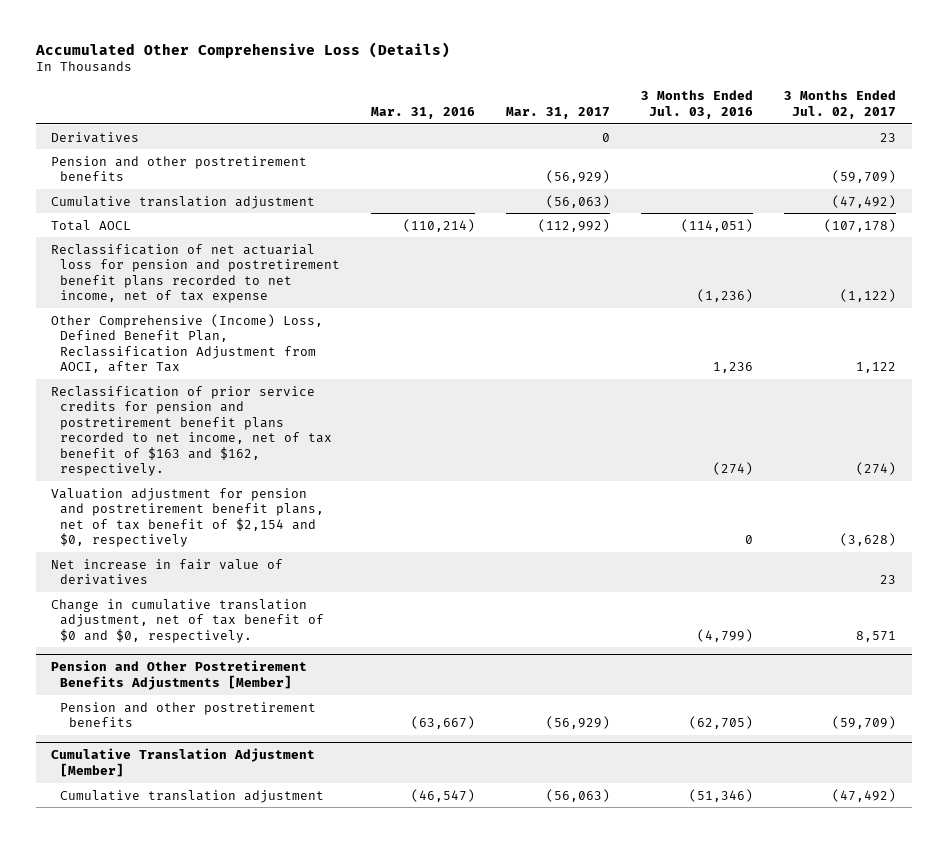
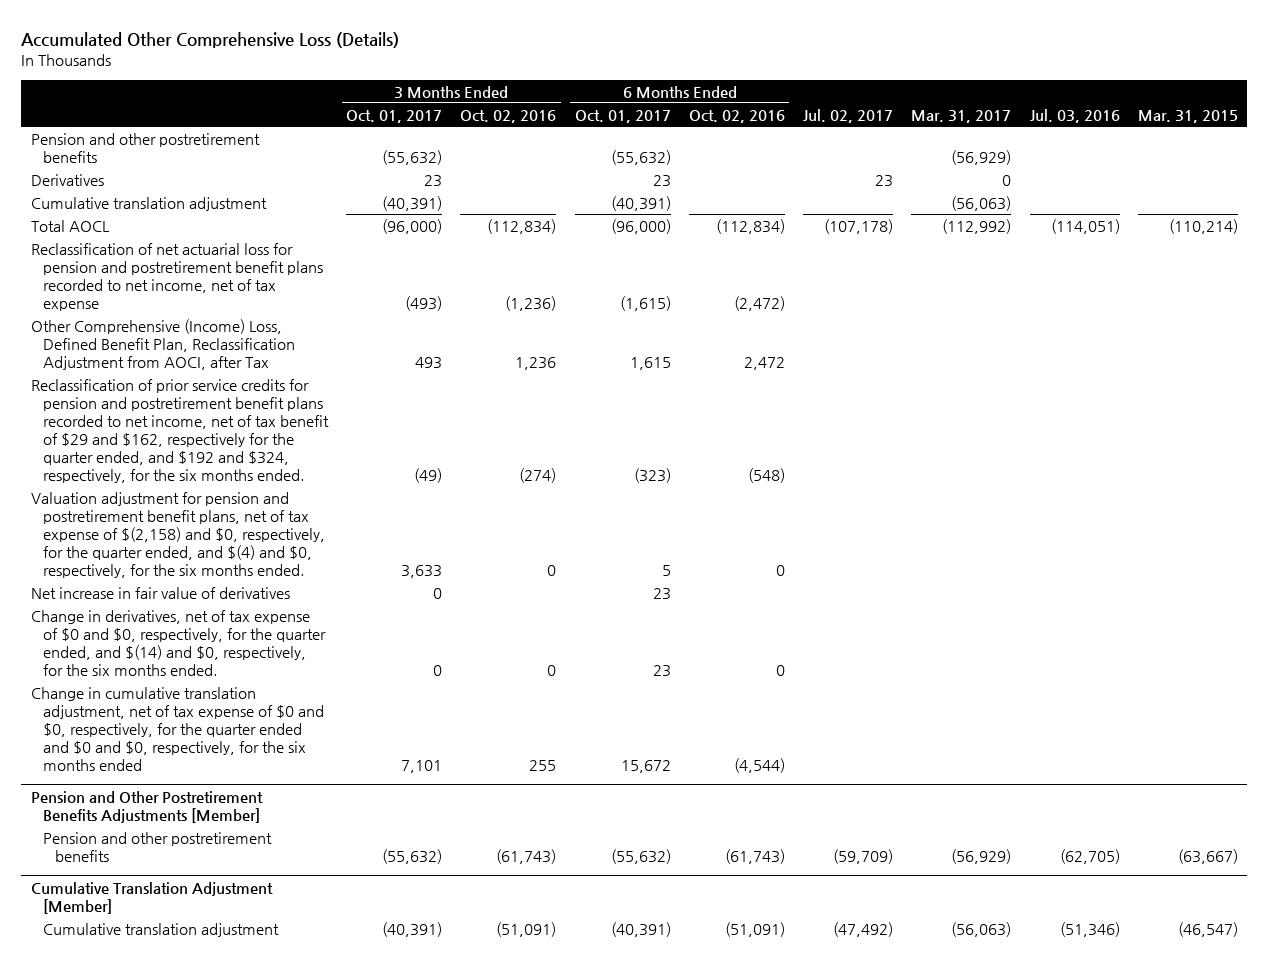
- | Mar. 31, 2016 | Mar. 31, 2017 | 3 Months Ended Jul. 03, 2016 | 3 Months Ended Jul. 02, 2017
+ | 3 Months Ended Oct. 01, 2017 | 3 Months Ended Oct. 02, 2016 | 6 Months Ended Oct. 01, 2017 | 6 Months Ended Oct. 02, 2016 | Jul. 02, 2017 | Mar. 31, 2017 | Jul. 03, 2016 | Mar. 31, 2015
moved down: Derivatives | 23 | | 23 | | 23 | 0 | |
- Reclassification of prior service credits for pension and postretirement benefit plans recorded to net income, net of tax benefit of $163 and $162, respectively. | | | (274) | (274)
- Valuation adjustment for pension and postretirement benefit plans, net of tax benefit of $2,154 and $0, respectively | | | 0 | (3,628)
+ Reclassification of prior service credits for pension and postretirement benefit plans recorded to net income, net of tax benefit of $29 and $162, respectively for the quarter ended, and $192 and $324, respectively, for the six months ended. | (49) | (274) | (323) | (548) | | | |
+ Valuation adjustment for pension and postretirement benefit plans, net of tax expense of $(2,158) and $0, respectively, for the quarter ended, and $(4) and $0, respectively, for the six months ended. | 3,633 | 0 | 5 | 0 | | | |
- Change in cumulative translation adjustment, net of tax benefit of $0 and $0, respectively. | | | (4,799) | 8,571
+ Change in derivatives, net of tax expense of $0 and $0, respectively, for the quarter ended, and $(14) and $0, respectively, for the six months ended. | 0 | 0 | 23 | 0 | | | |
+ Change in cumulative translation adjustment, net of tax expense of $0 and $0, respectively, for the quarter ended and $0 and $0, respectively, for the six months ended | 7,101 | 255 | 15,672 | (4,544) | | | |

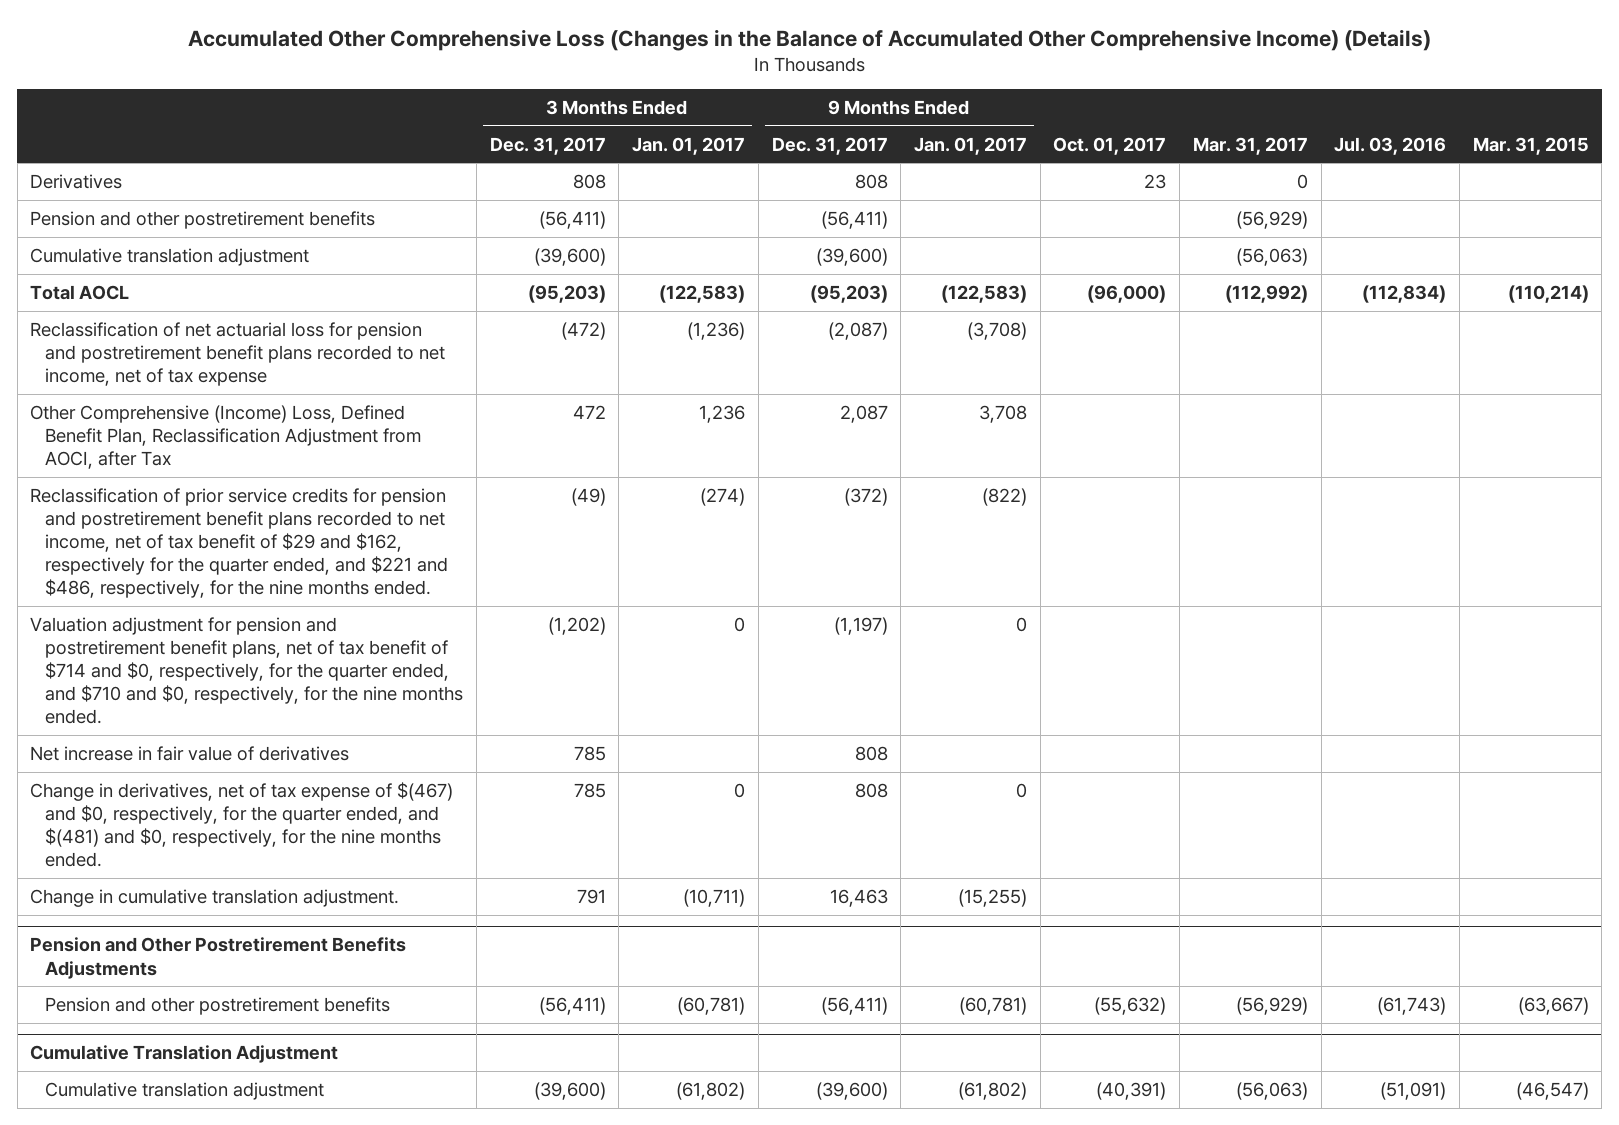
- Accumulated Other Comprehensive Loss (Details)
+ Accumulated Other Comprehensive Loss (Changes in the Balance of Accumulated Other Comprehensive Income) (Details)
- | 3 Months Ended Oct. 01, 2017 | 3 Months Ended Oct. 02, 2016 | 6 Months Ended Oct. 01, 2017 | 6 Months Ended Oct. 02, 2016 | Jul. 02, 2017 | Mar. 31, 2017 | Jul. 03, 2016 | Mar. 31, 2015
+ | 3 Months Ended Dec. 31, 2017 | 3 Months Ended Jan. 01, 2017 | 9 Months Ended Dec. 31, 2017 | 9 Months Ended Jan. 01, 2017 | Oct. 01, 2017 | Mar. 31, 2017 | Jul. 03, 2016 | Mar. 31, 2015
moved down: Pension and other postretirement benefits | (56,411) | | (56,411) | | | (56,929) | |
- Total AOCL | (96,000) | (112,834) | (96,000) | (112,834) | (107,178) | (112,992) | (114,051) | (110,214)
+ Total AOCL | (95,203) | (122,583) | (95,203) | (122,583) | (96,000) | (112,992) | (112,834) | (110,214)
- Reclassification of prior service credits for pension and postretirement benefit plans recorded to net income, net of tax benefit of $29 and $162, respectively for the quarter ended, and $192 and $324, respectively, for the six months ended. | (49) | (274) | (323) | (548) | | | |
- Valuation adjustment for pension and postretirement benefit plans, net of tax expense of $(2,158) and $0, respectively, for the quarter ended, and $(4) and $0, respectively, for the six months ended. | 3,633 | 0 | 5 | 0 | | | |
+ Reclassification of prior service credits for pension and postretirement benefit plans recorded to net income, net of tax benefit of $29 and $162, respectively for the quarter ended, and $221 and $486, respectively, for the nine months ended. | (49) | (274) | (372) | (822) | | | |
+ Valuation adjustment for pension and postretirement benefit plans, net of tax benefit of $714 and $0, respectively, for the quarter ended, and $710 and $0, respectively, for the nine months ended. | (1,202) | 0 | (1,197) | 0 | | | |
- Change in derivatives, net of tax expense of $0 and $0, respectively, for the quarter ended, and $(14) and $0, respectively, for the six months ended. | 0 | 0 | 23 | 0 | | | |
- Change in cumulative translation adjustment, net of tax expense of $0 and $0, respectively, for the quarter ended and $0 and $0, respectively, for the six months ended | 7,101 | 255 | 15,672 | (4,544) | | | |
- Pension and Other Postretirement Benefits Adjustments [Member]
- Pension and other postretirement benefits | (55,632) | (61,743) | (55,632) | (61,743) | (59,709) | (56,929) | (62,705) | (63,667)
- Cumulative Translation Adjustment [Member]
- Cumulative translation adjustment | (40,391) | (51,091) | (40,391) | (51,091) | (47,492) | (56,063) | (51,346) | (46,547)
+ Change in derivatives, net of tax expense of $(467) and $0, respectively, for the quarter ended, and $(481) and $0, respectively, for the nine months ended. | 785 | 0 | 808 | 0 | | | |
+ Change in cumulative translation adjustment. | 791 | (10,711) | 16,463 | (15,255) | | | |
+ Pension and Other Postretirement Benefits Adjustments
+ Pension and other postretirement benefits | (56,411) | (60,781) | (56,411) | (60,781) | (55,632) | (56,929) | (61,743) | (63,667)
+ Cumulative Translation Adjustment
+ Cumulative translation adjustment | (39,600) | (61,802) | (39,600) | (61,802) | (40,391) | (56,063) | (51,091) | (46,547)

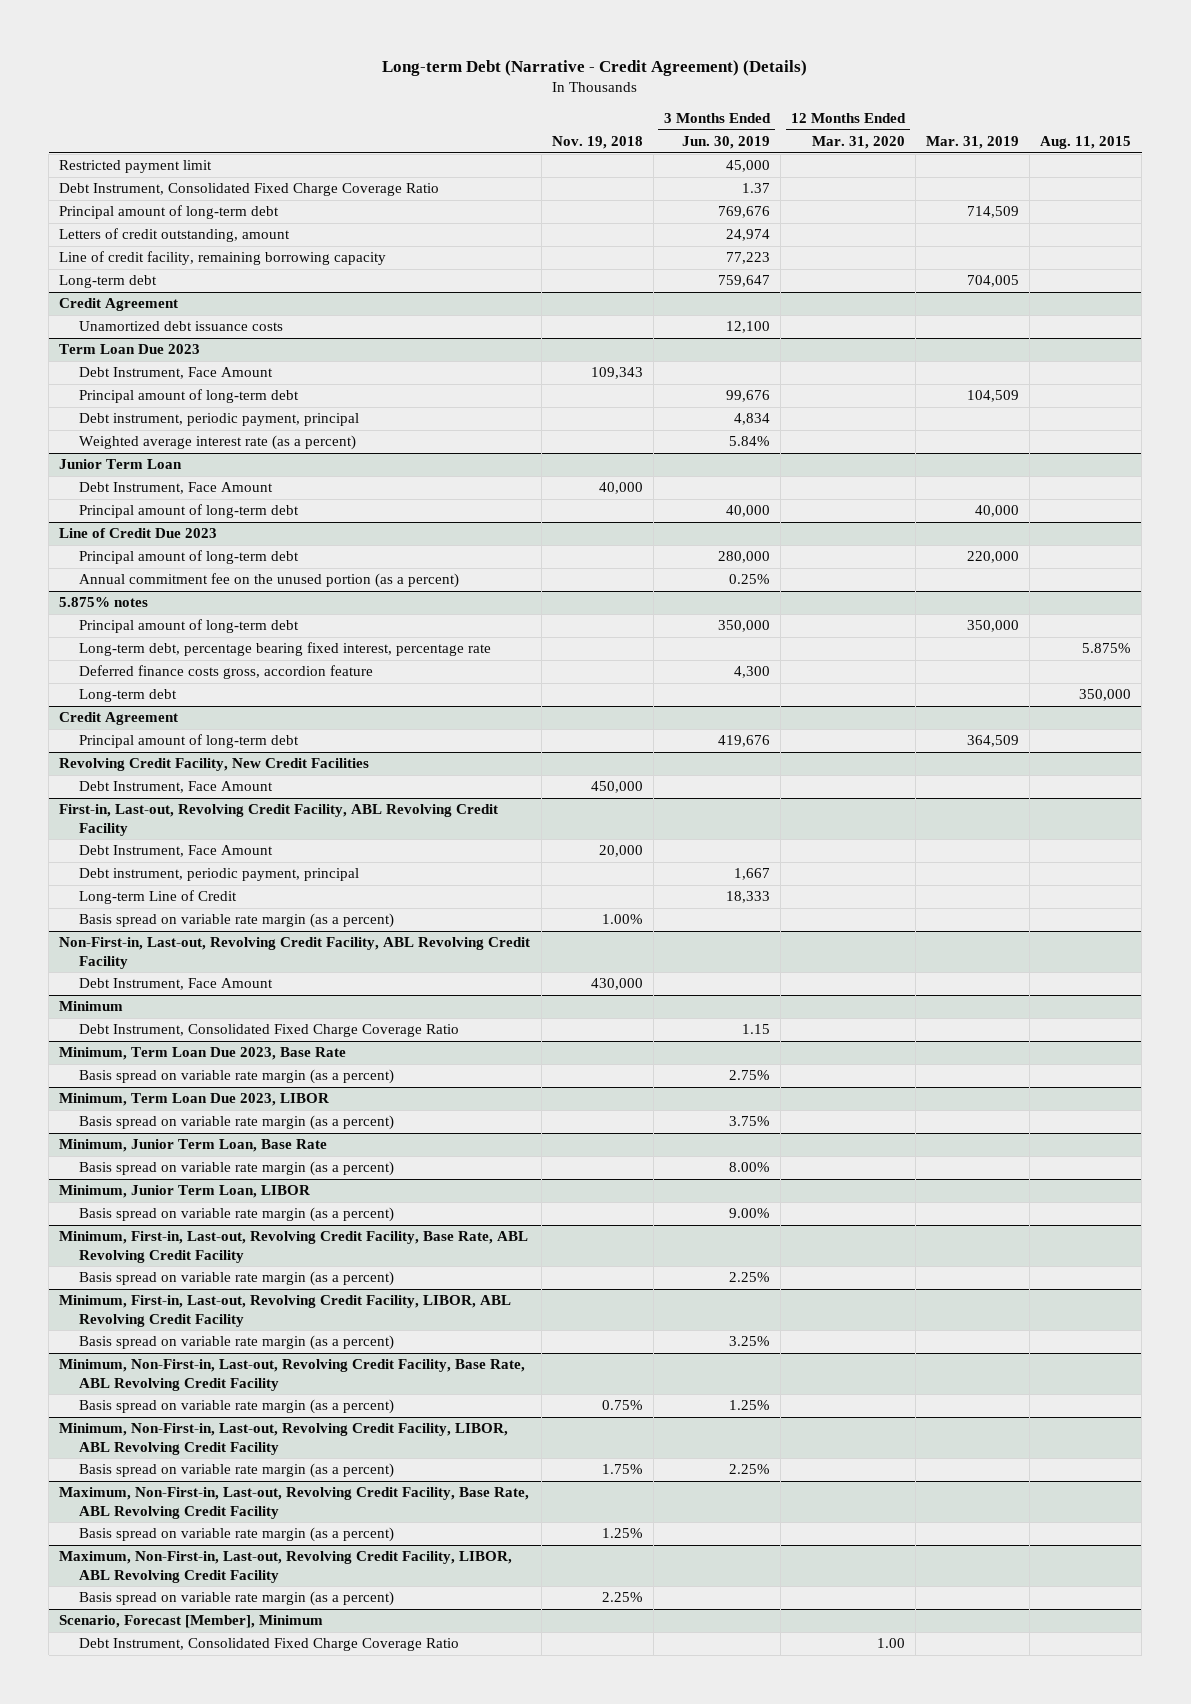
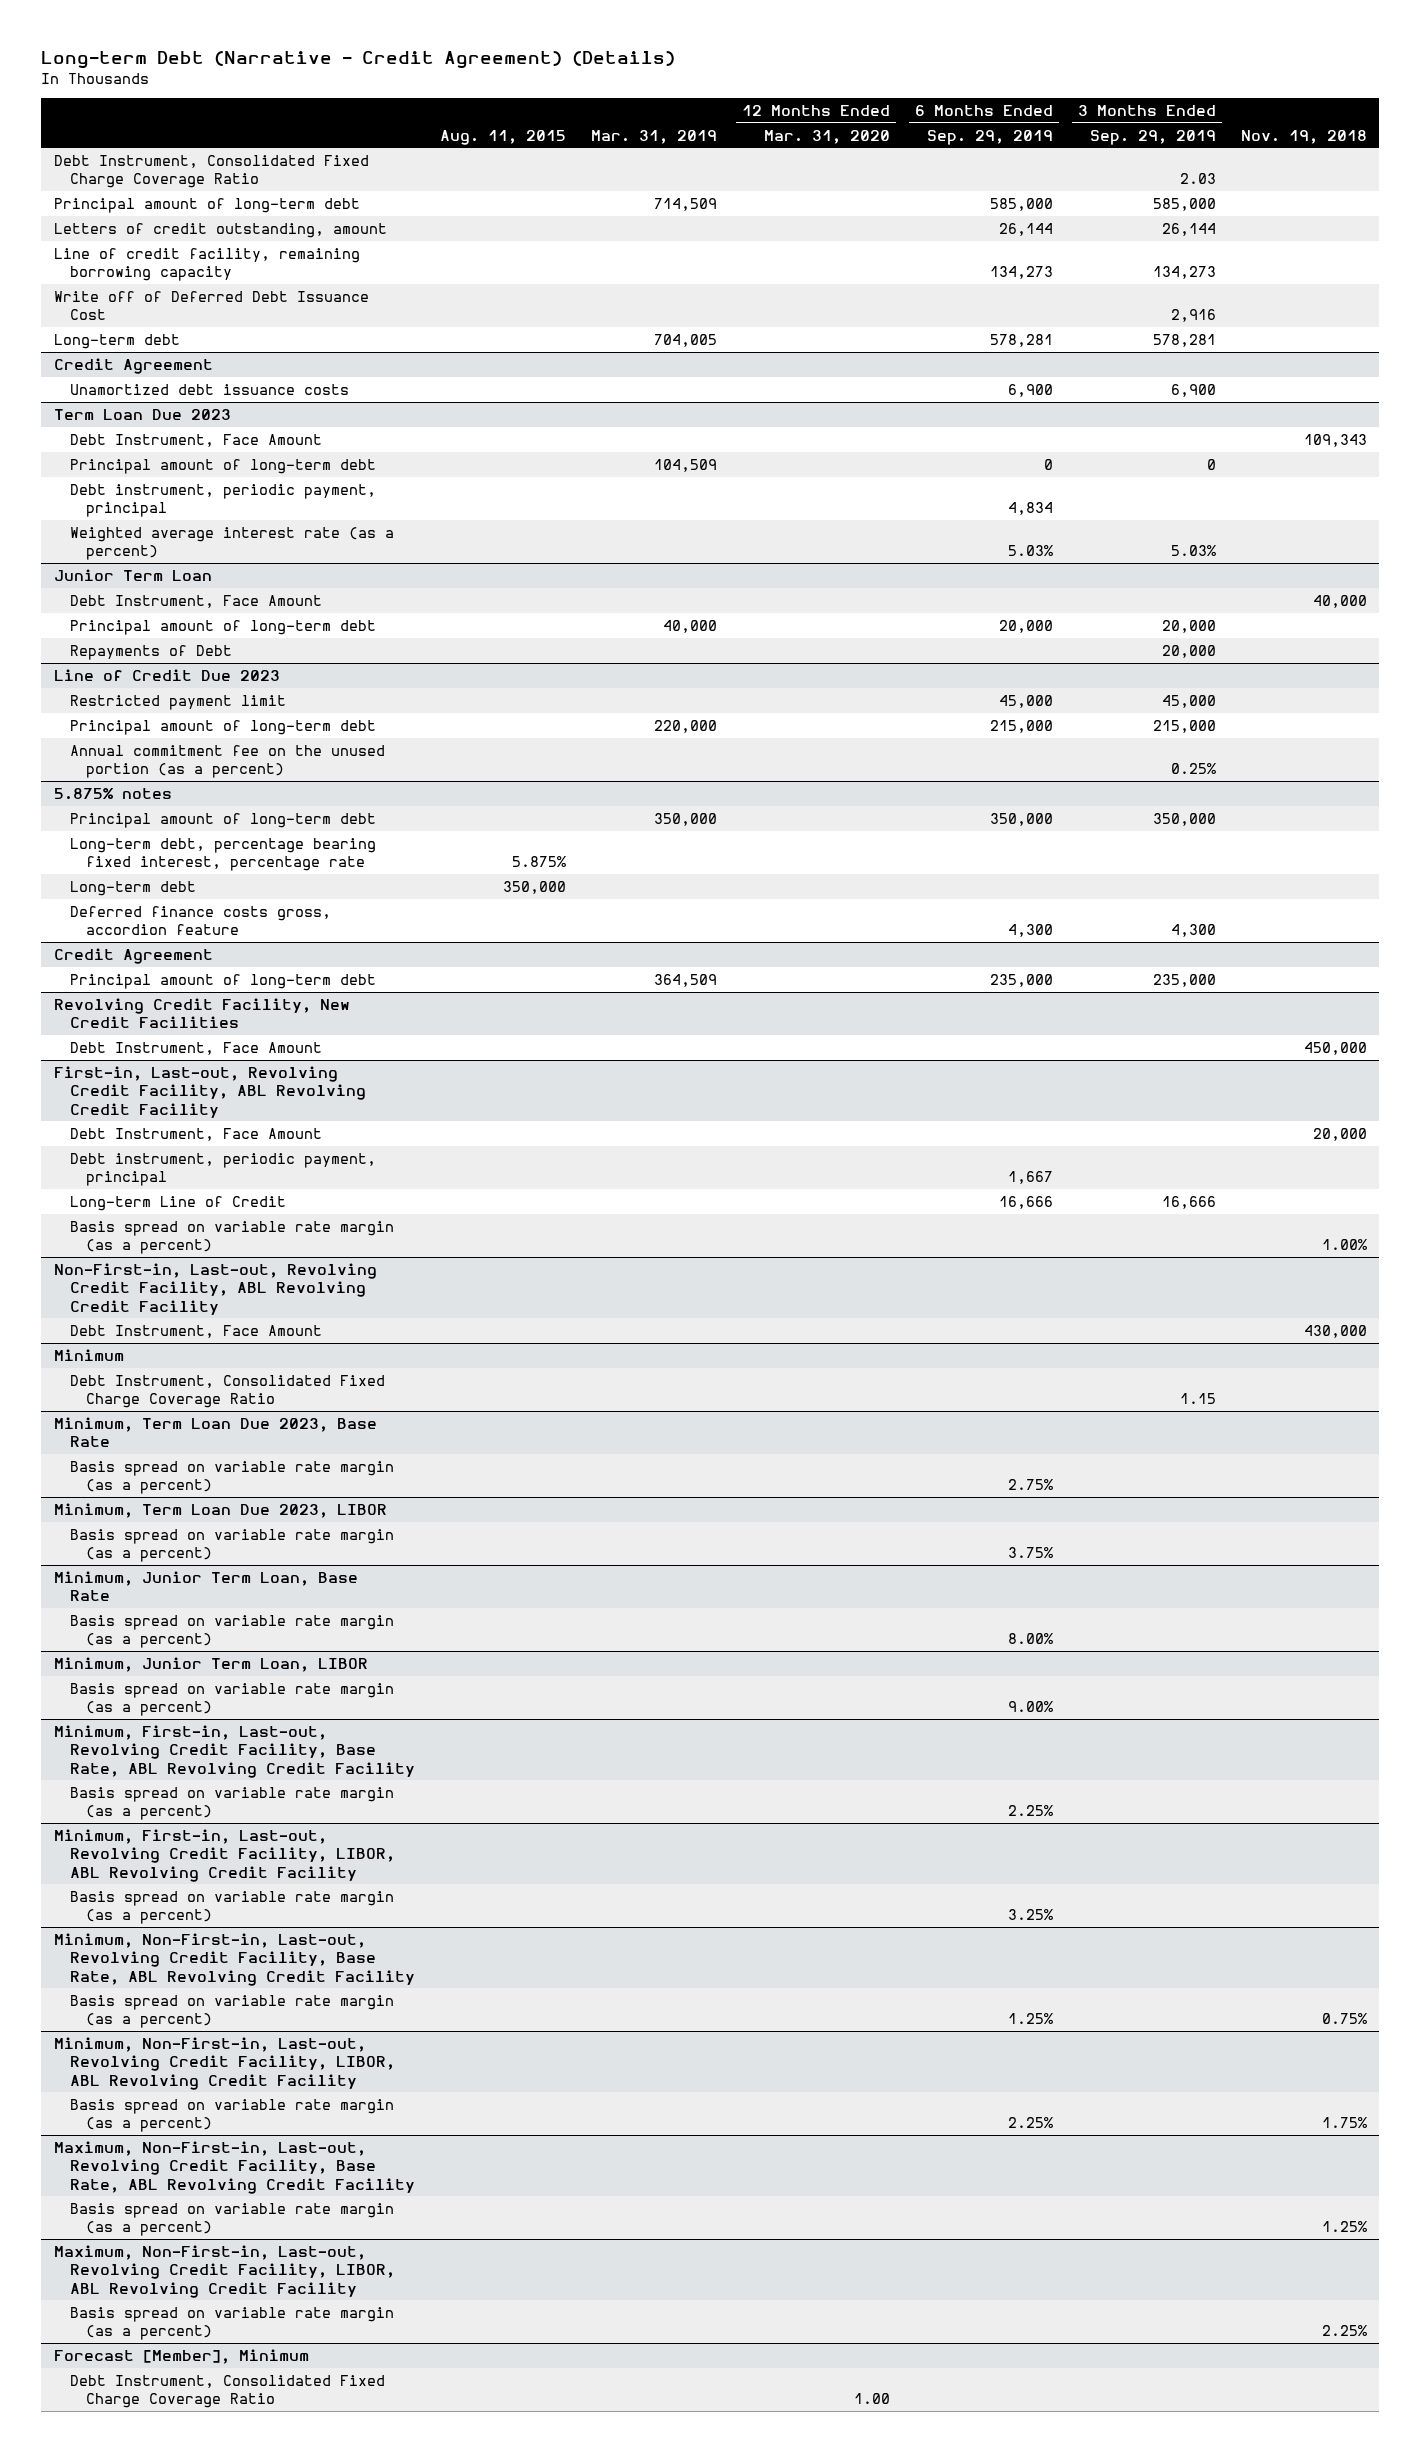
- | Nov. 19, 2018 | 3 Months Ended Jun. 30, 2019 | 12 Months Ended Mar. 31, 2020 | Mar. 31, 2019 | Aug. 11, 2015
+ | Aug. 11, 2015 | Mar. 31, 2019 | 12 Months Ended Mar. 31, 2020 | 6 Months Ended Sep. 29, 2019 | 3 Months Ended Sep. 29, 2019 | Nov. 19, 2018
- Restricted payment limit | | 45,000 | | |
+ Write off of Deferred Debt Issuance Cost | | | | | 2,916 |
@ Junior Term Loan
+ Repayments of Debt | | | | | 20,000 |
@ Line of Credit Due 2023
+ Restricted payment limit | | | | 45,000 | 45,000 |
@ 5.875% notes
moved down: Deferred finance costs gross, accordion feature | | | | 4,300 | 4,300 |
- Scenario, Forecast [Member], Minimum
+ Forecast [Member], Minimum

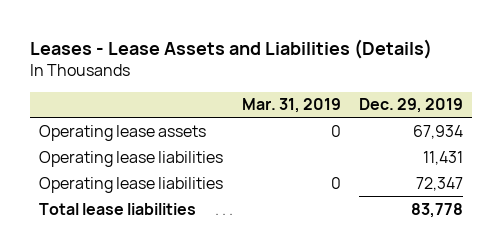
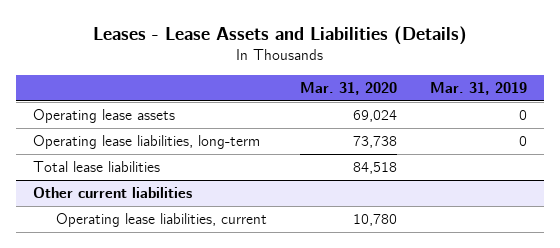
- | Mar. 31, 2019 | Dec. 29, 2019
+ | Mar. 31, 2020 | Mar. 31, 2019
- Operating lease liabilities | | 11,431
- Operating lease liabilities | 0 | 72,347
+ Operating lease liabilities, long-term | 73,738 | 0
+ Other current liabilities
+ Operating lease liabilities, current | 10,780 |

